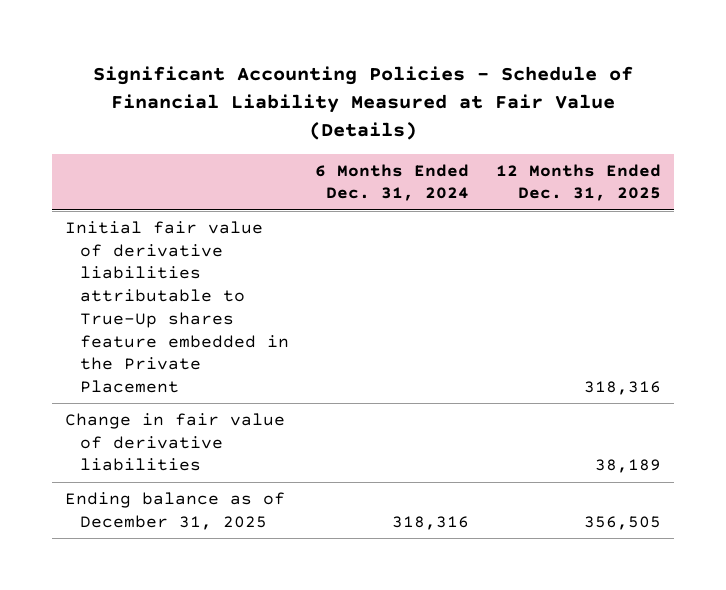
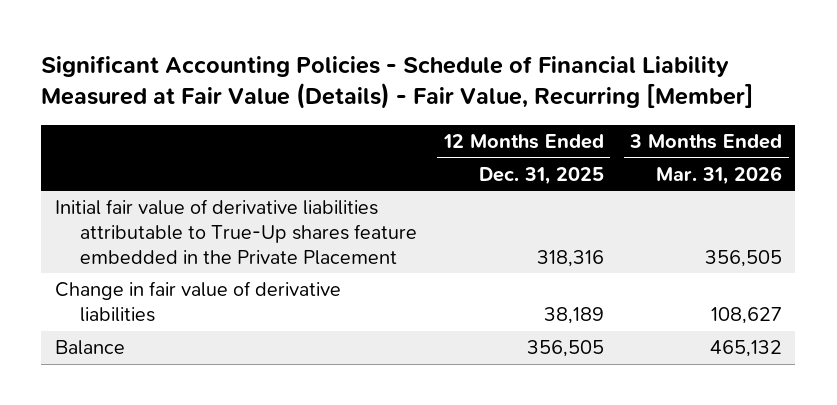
- Significant Accounting Policies - Schedule of Financial Liability Measured at Fair Value (Details)
+ Significant Accounting Policies - Schedule of Financial Liability Measured at Fair Value (Details) - Fair Value, Recurring [Member]
- | 6 Months Ended Dec. 31, 2024 | 12 Months Ended Dec. 31, 2025
+ | 12 Months Ended Dec. 31, 2025 | 3 Months Ended Mar. 31, 2026
- Ending balance as of December 31, 2025 | 318,316 | 356,505
+ Balance | 356,505 | 465,132

